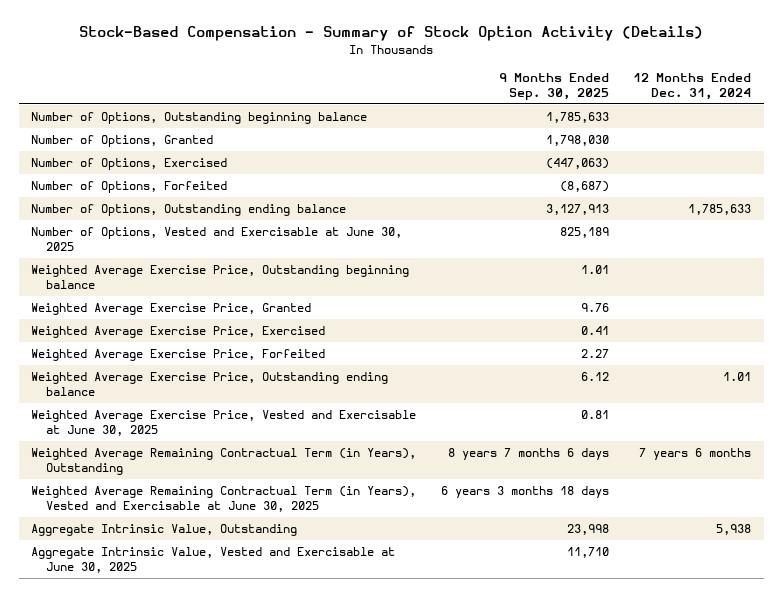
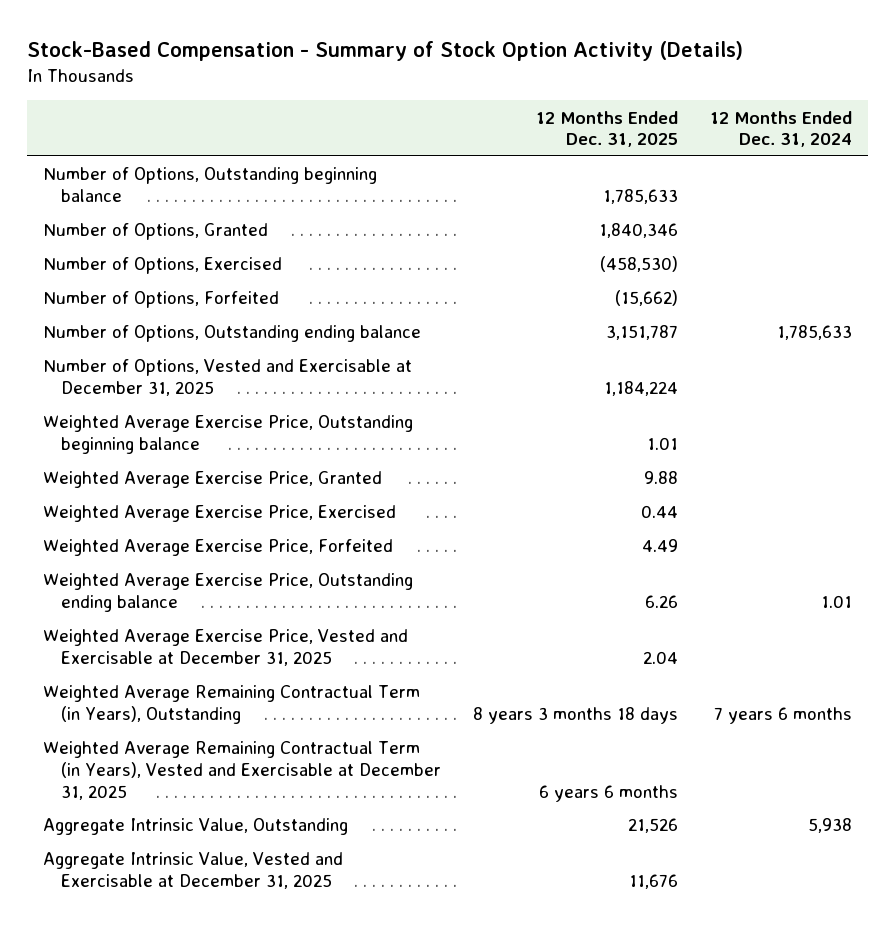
- | 9 Months Ended Sep. 30, 2025 | 12 Months Ended Dec. 31, 2024
+ | 12 Months Ended Dec. 31, 2025 | 12 Months Ended Dec. 31, 2024
- Number of Options, Vested and Exercisable at June 30, 2025 | 825,189 |
+ Number of Options, Vested and Exercisable at December 31, 2025 | 1,184,224 |
- Weighted Average Exercise Price, Vested and Exercisable at June 30, 2025 | 0.81 |
+ Weighted Average Exercise Price, Vested and Exercisable at December 31, 2025 | 2.04 |
- Weighted Average Remaining Contractual Term (in Years), Vested and Exercisable at June 30, 2025 | 6 years 3 months 18 days |
+ Weighted Average Remaining Contractual Term (in Years), Vested and Exercisable at December 31, 2025 | 6 years 6 months |
- Aggregate Intrinsic Value, Vested and Exercisable at June 30, 2025 | 11,710 |
+ Aggregate Intrinsic Value, Vested and Exercisable at December 31, 2025 | 11,676 |

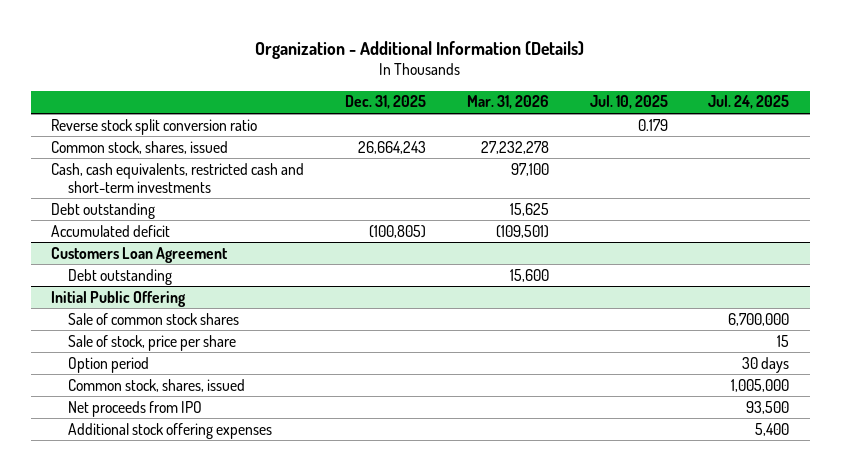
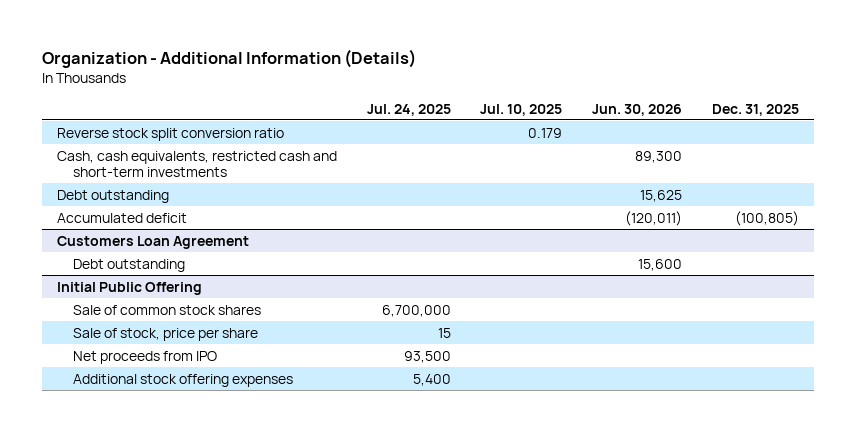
- | Dec. 31, 2025 | Mar. 31, 2026 | Jul. 10, 2025 | Jul. 24, 2025
+ | Jul. 24, 2025 | Jul. 10, 2025 | Jun. 30, 2026 | Dec. 31, 2025
- Common stock, shares, issued | 26,664,243 | 27,232,278 | |
@ Initial Public Offering
- Option period | | | | 30 days
- Common stock, shares, issued | | | | 1,005,000

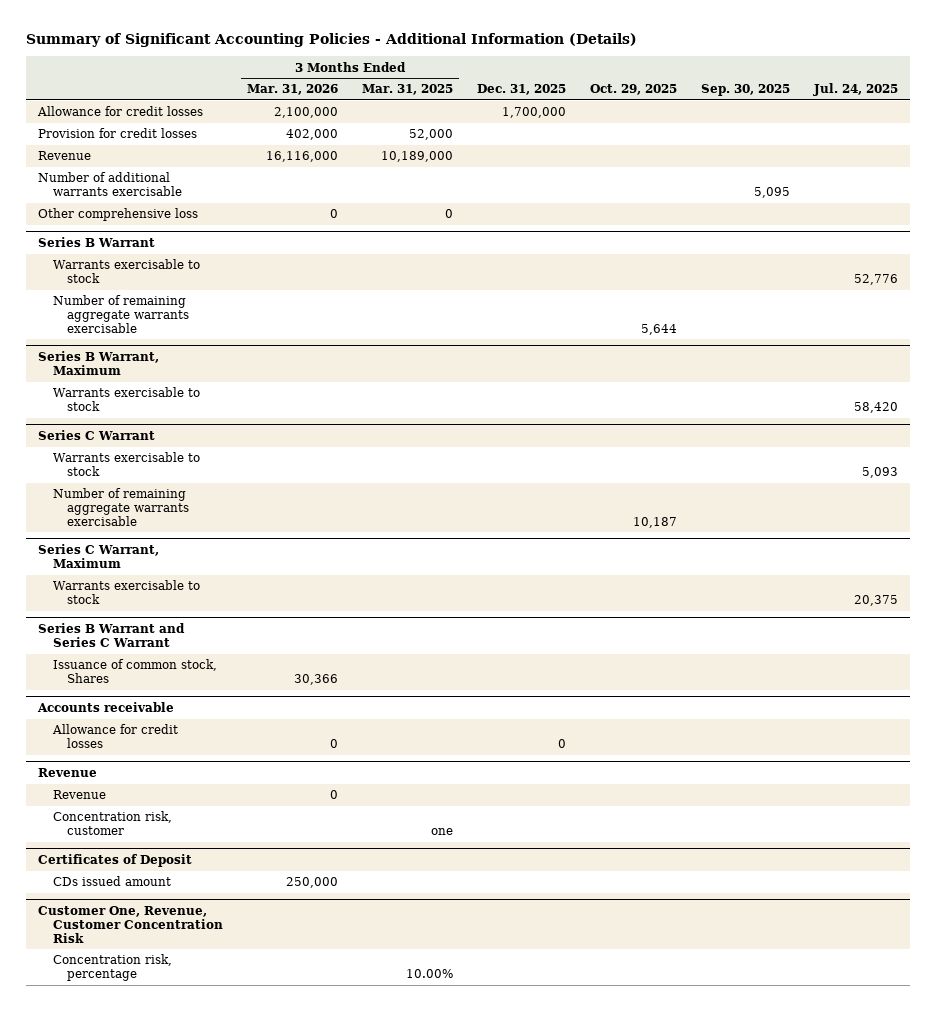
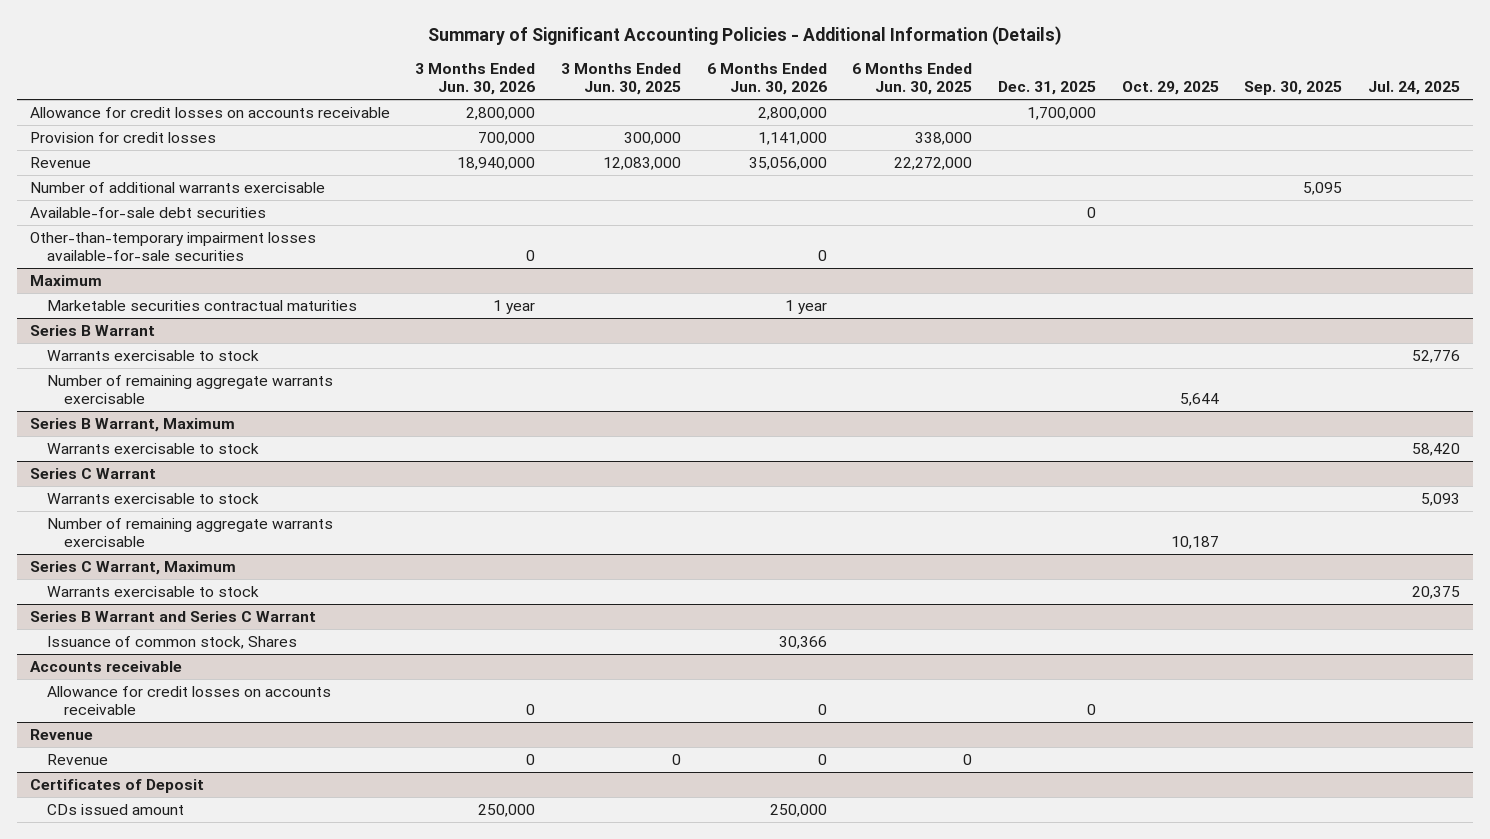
- | 3 Months Ended Mar. 31, 2026 | 3 Months Ended Mar. 31, 2025 | Dec. 31, 2025 | Oct. 29, 2025 | Sep. 30, 2025 | Jul. 24, 2025
+ | 3 Months Ended Jun. 30, 2026 | 3 Months Ended Jun. 30, 2025 | 6 Months Ended Jun. 30, 2026 | 6 Months Ended Jun. 30, 2025 | Dec. 31, 2025 | Oct. 29, 2025 | Sep. 30, 2025 | Jul. 24, 2025
- Allowance for credit losses | 2,100,000 | | 1,700,000 | | |
+ Allowance for credit losses on accounts receivable | 2,800,000 | | 2,800,000 | | 1,700,000 | | |
- Other comprehensive loss | 0 | 0 | | | |
+ Available-for-sale debt securities | | | | | 0 | | |
+ Other-than-temporary impairment losses available-for-sale securities | 0 | | 0 | | | | |
+ Maximum
+ Marketable securities contractual maturities | 1 year | | 1 year | | | | |
@ Accounts receivable
- Allowance for credit losses | 0 | | 0 | | |
+ Allowance for credit losses on accounts receivable | 0 | | 0 | | 0 | | |
@ Revenue
- Concentration risk, customer | | one | | | |
- Customer One, Revenue, Customer Concentration Risk
- Concentration risk, percentage | | 10.00% | | | |

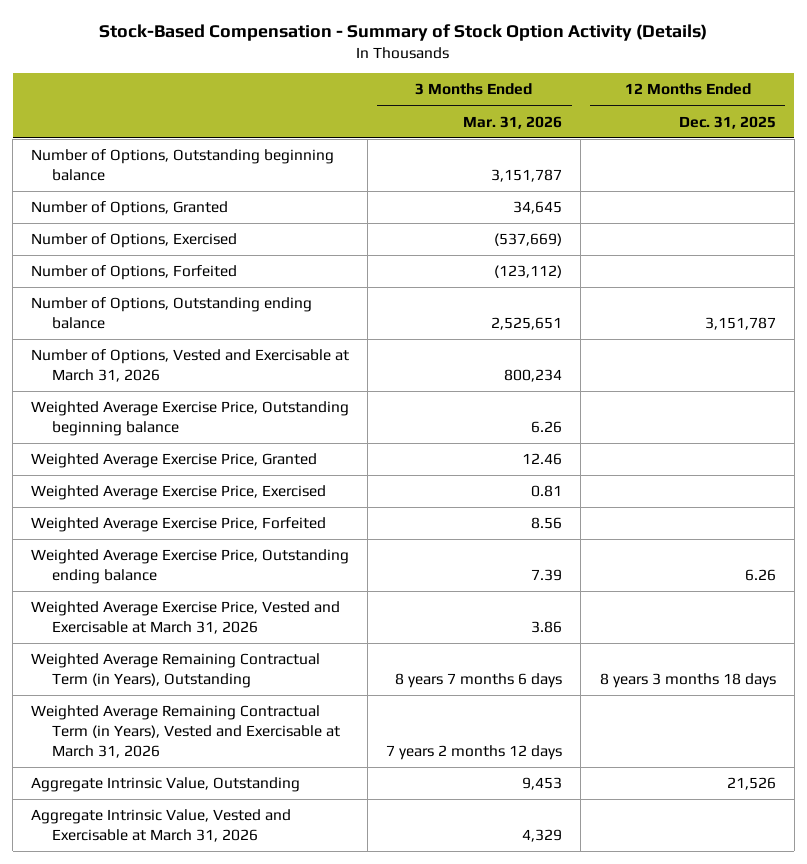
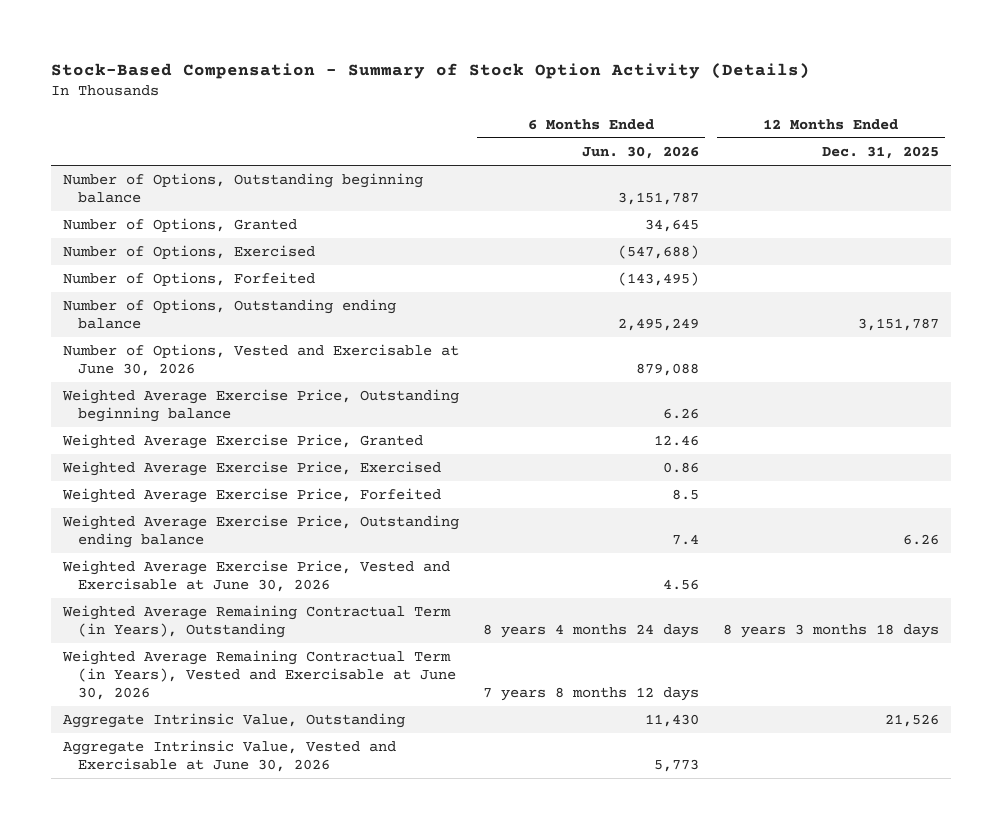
- | 3 Months Ended Mar. 31, 2026 | 12 Months Ended Dec. 31, 2025
+ | 6 Months Ended Jun. 30, 2026 | 12 Months Ended Dec. 31, 2025
- Number of Options, Vested and Exercisable at March 31, 2026 | 800,234 |
+ Number of Options, Vested and Exercisable at June 30, 2026 | 879,088 |
- Weighted Average Exercise Price, Vested and Exercisable at March 31, 2026 | 3.86 |
+ Weighted Average Exercise Price, Vested and Exercisable at June 30, 2026 | 4.56 |
- Weighted Average Remaining Contractual Term (in Years), Vested and Exercisable at March 31, 2026 | 7 years 2 months 12 days |
+ Weighted Average Remaining Contractual Term (in Years), Vested and Exercisable at June 30, 2026 | 7 years 8 months 12 days |
- Aggregate Intrinsic Value, Vested and Exercisable at March 31, 2026 | 4,329 |
+ Aggregate Intrinsic Value, Vested and Exercisable at June 30, 2026 | 5,773 |

